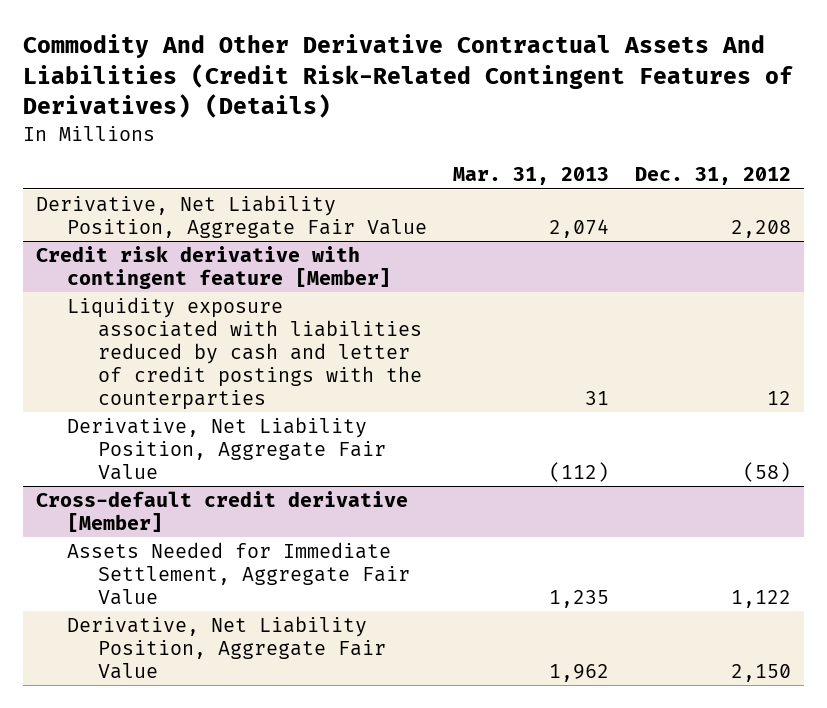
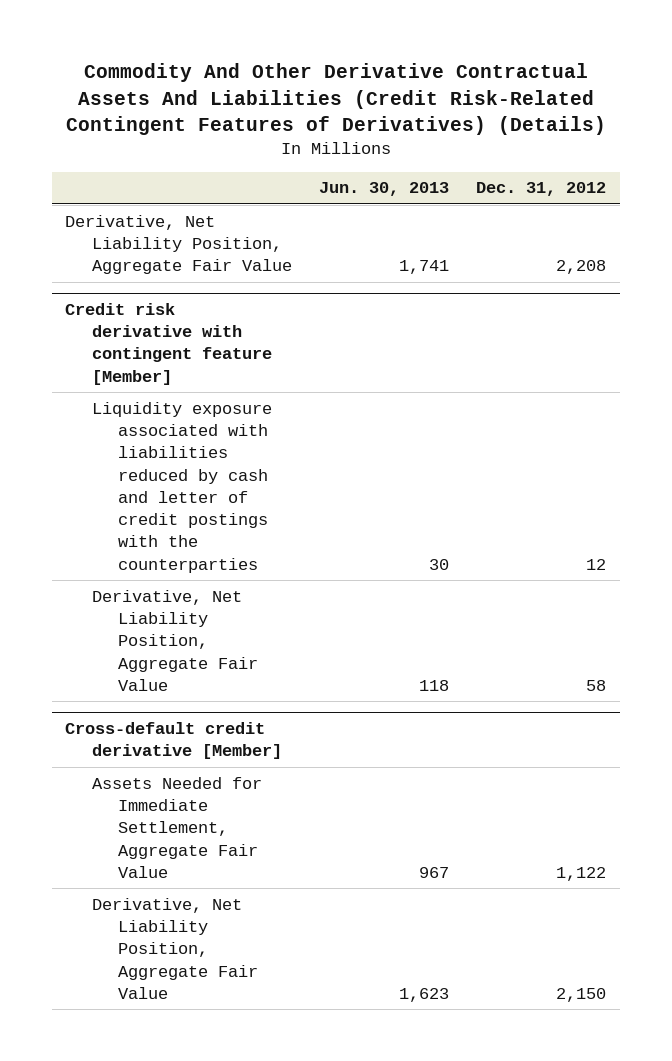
- | Mar. 31, 2013 | Dec. 31, 2012
+ | Jun. 30, 2013 | Dec. 31, 2012
@ Credit risk derivative with contingent feature [Member]
- Derivative, Net Liability Position, Aggregate Fair Value | (112) | (58)
+ Derivative, Net Liability Position, Aggregate Fair Value | 118 | 58

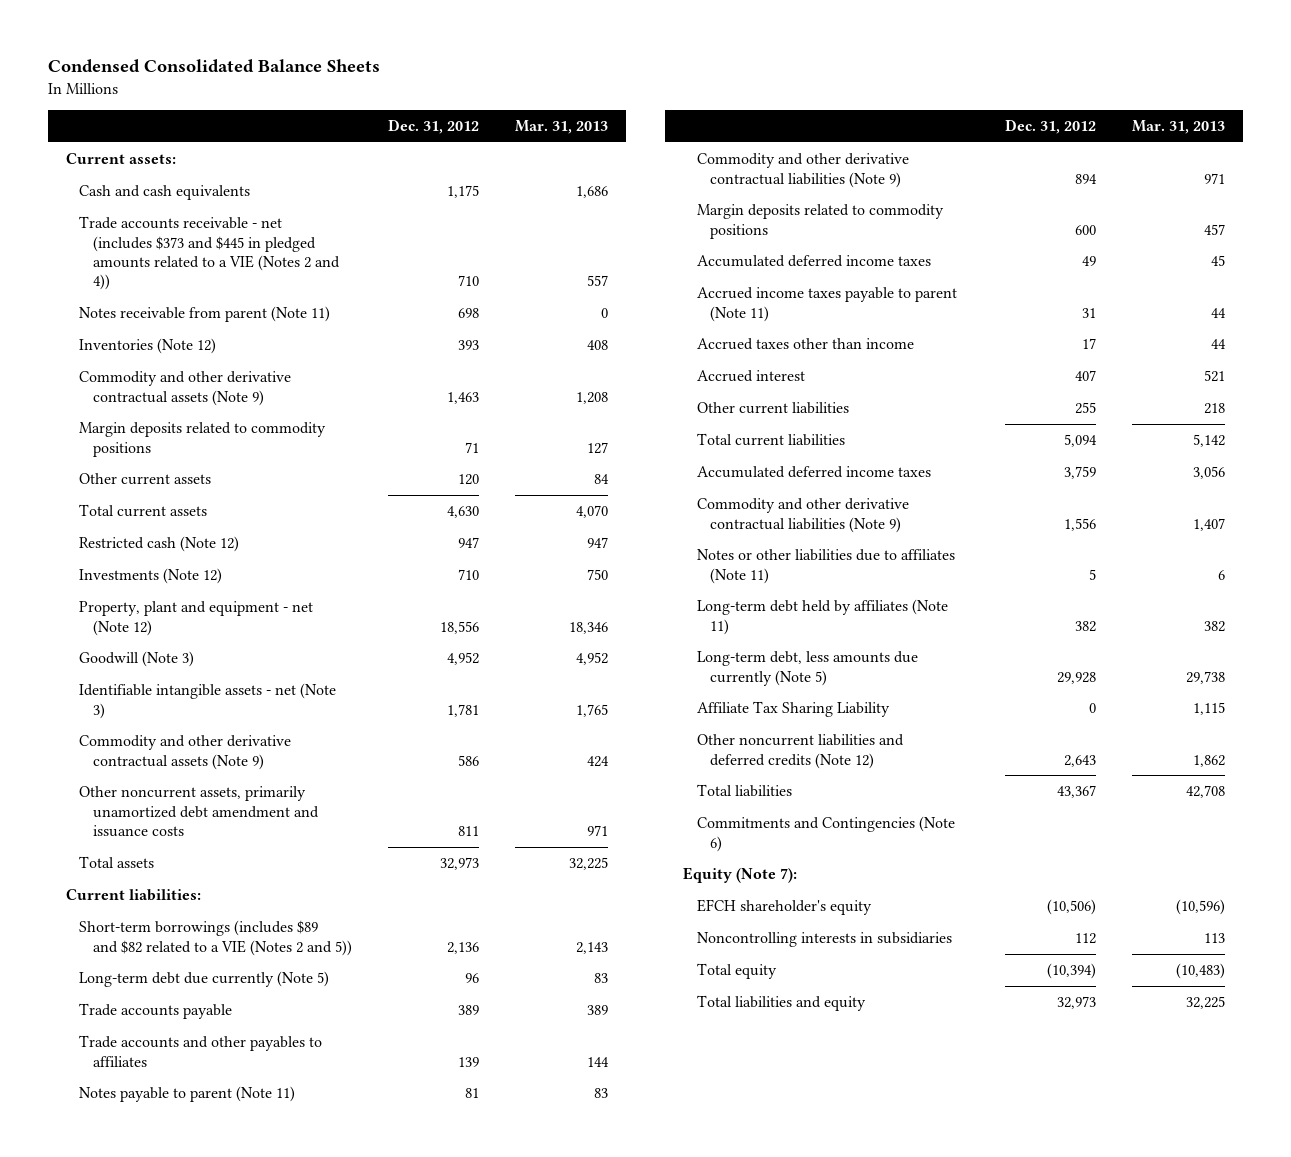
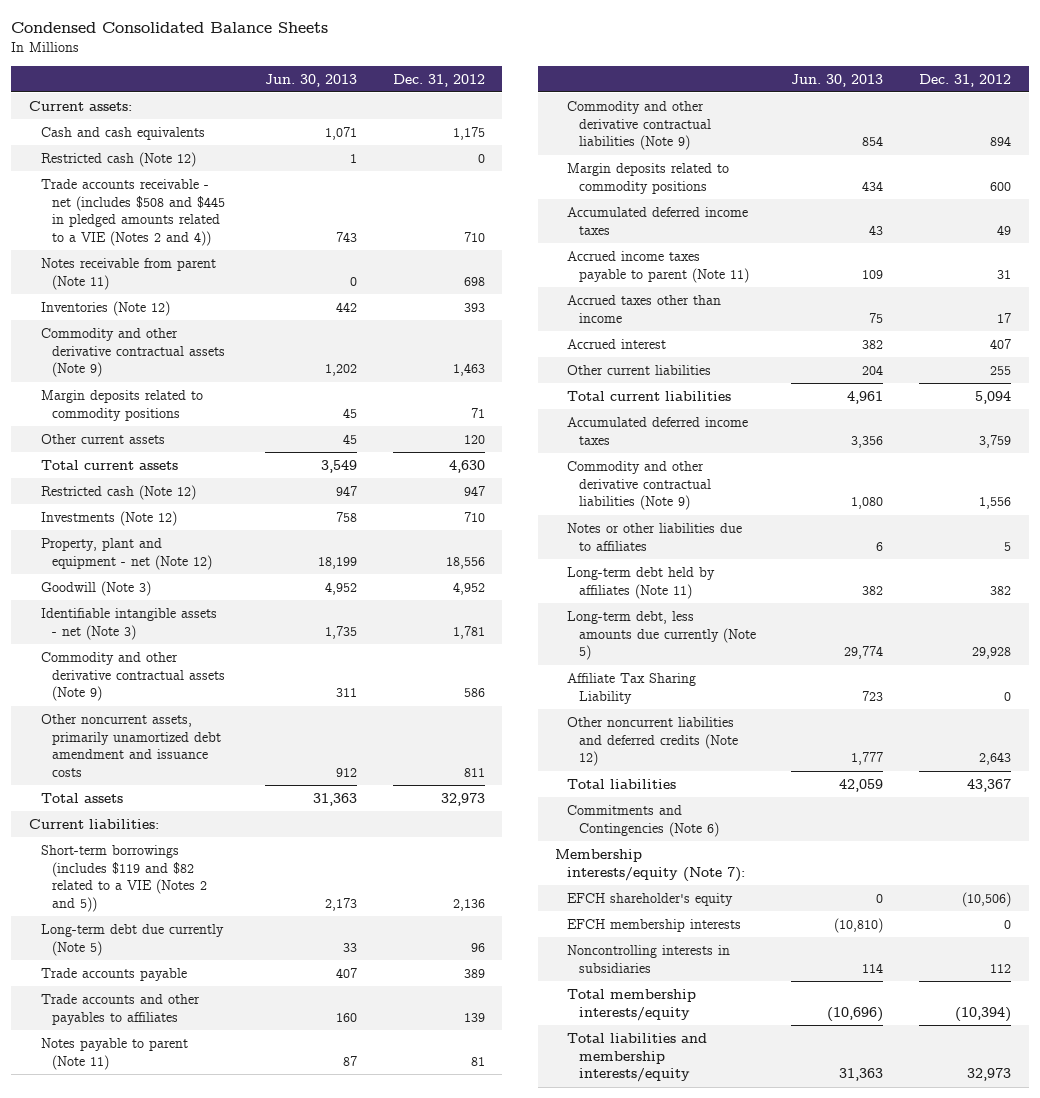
- | Dec. 31, 2012 | Mar. 31, 2013
+ | Jun. 30, 2013 | Dec. 31, 2012
- Trade accounts receivable - net (includes $373 and $445 in pledged amounts related to a VIE (Notes 2 and 4)) | 710 | 557
+ Restricted cash (Note 12) | 1 | 0
+ Trade accounts receivable - net (includes $508 and $445 in pledged amounts related to a VIE (Notes 2 and 4)) | 743 | 710
- Short-term borrowings (includes $89 and $82 related to a VIE (Notes 2 and 5)) | 2,136 | 2,143
+ Short-term borrowings (includes $119 and $82 related to a VIE (Notes 2 and 5)) | 2,173 | 2,136
- Notes or other liabilities due to affiliates (Note 11) | 5 | 6
+ Notes or other liabilities due to affiliates | 6 | 5
- Equity (Note 7):
+ Membership interests/equity (Note 7):
+ EFCH membership interests | (10,810) | 0
- Total equity | (10,394) | (10,483)
- Total liabilities and equity | 32,973 | 32,225
+ Total membership interests/equity | (10,696) | (10,394)
+ Total liabilities and membership interests/equity | 31,363 | 32,973

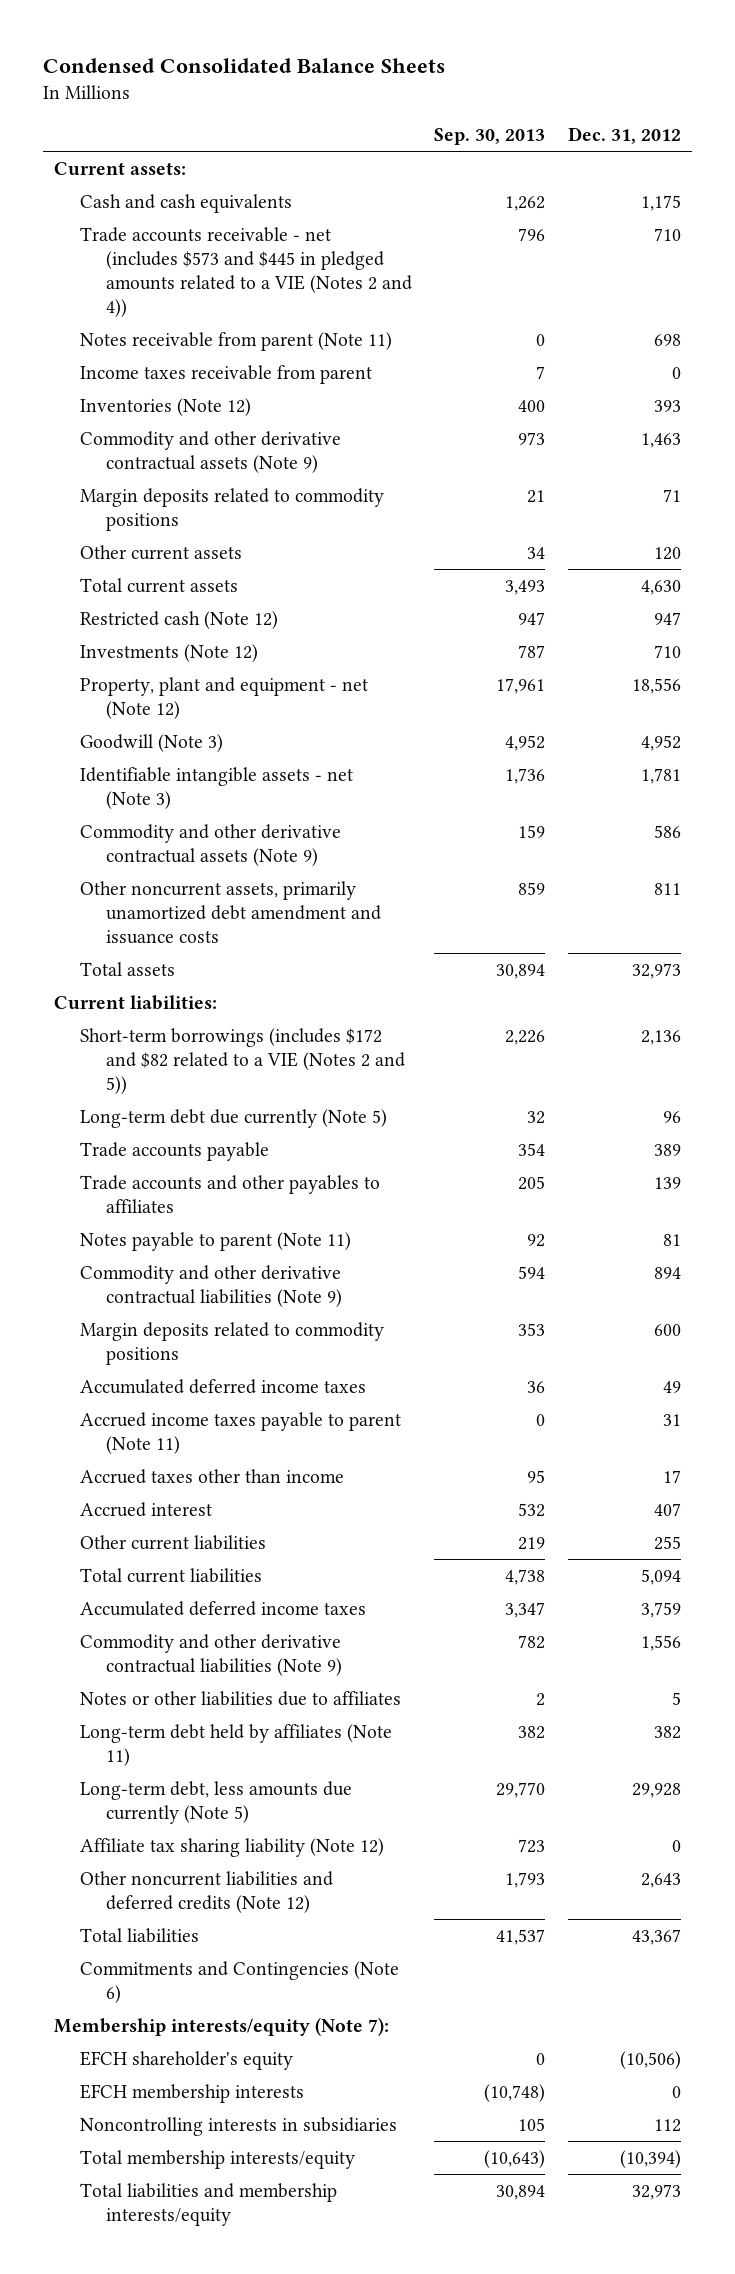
- | Jun. 30, 2013 | Dec. 31, 2012
+ | Sep. 30, 2013 | Dec. 31, 2012
- Restricted cash (Note 12) | 1 | 0
- Trade accounts receivable - net (includes $508 and $445 in pledged amounts related to a VIE (Notes 2 and 4)) | 743 | 710
+ Trade accounts receivable - net (includes $573 and $445 in pledged amounts related to a VIE (Notes 2 and 4)) | 796 | 710
+ Income taxes receivable from parent | 7 | 0
- Short-term borrowings (includes $119 and $82 related to a VIE (Notes 2 and 5)) | 2,173 | 2,136
+ Short-term borrowings (includes $172 and $82 related to a VIE (Notes 2 and 5)) | 2,226 | 2,136
- Affiliate Tax Sharing Liability | 723 | 0
+ Affiliate tax sharing liability (Note 12) | 723 | 0

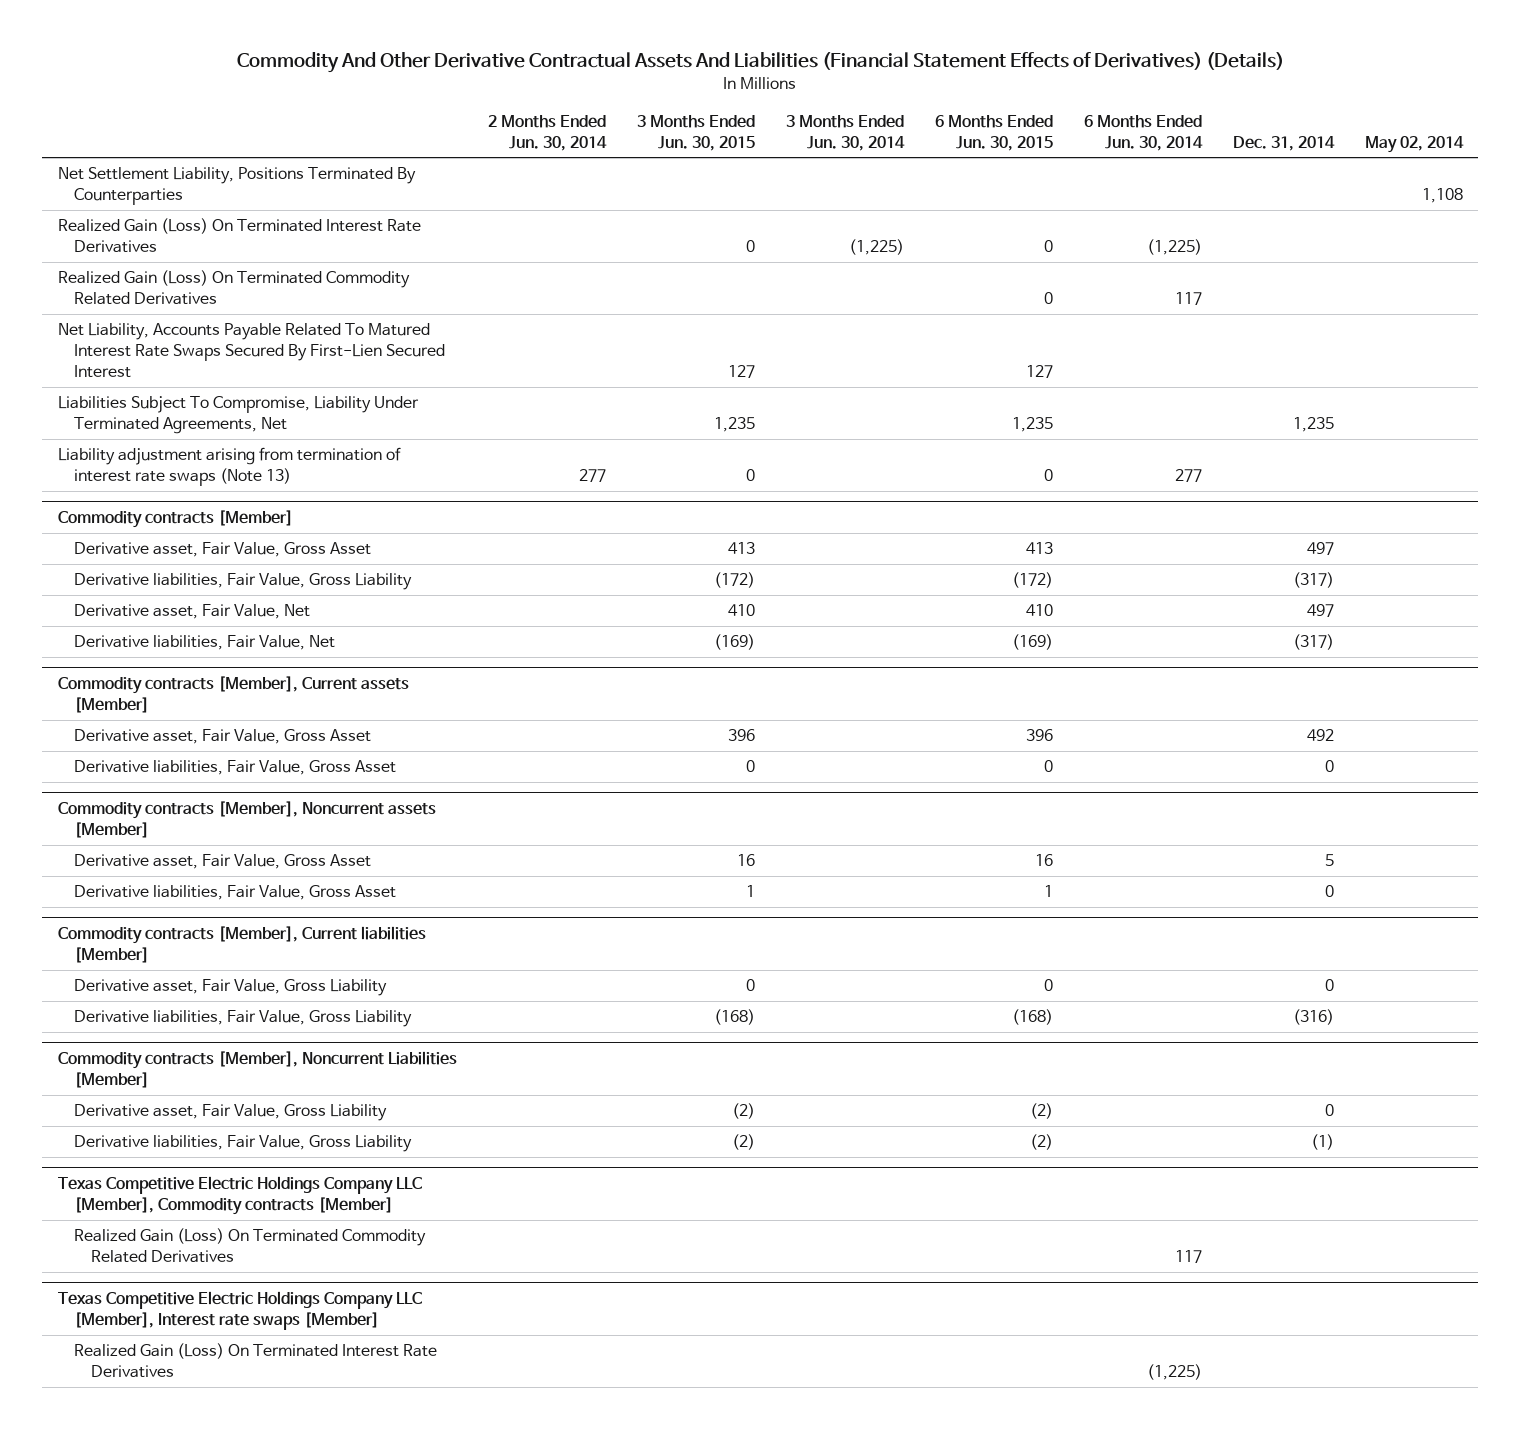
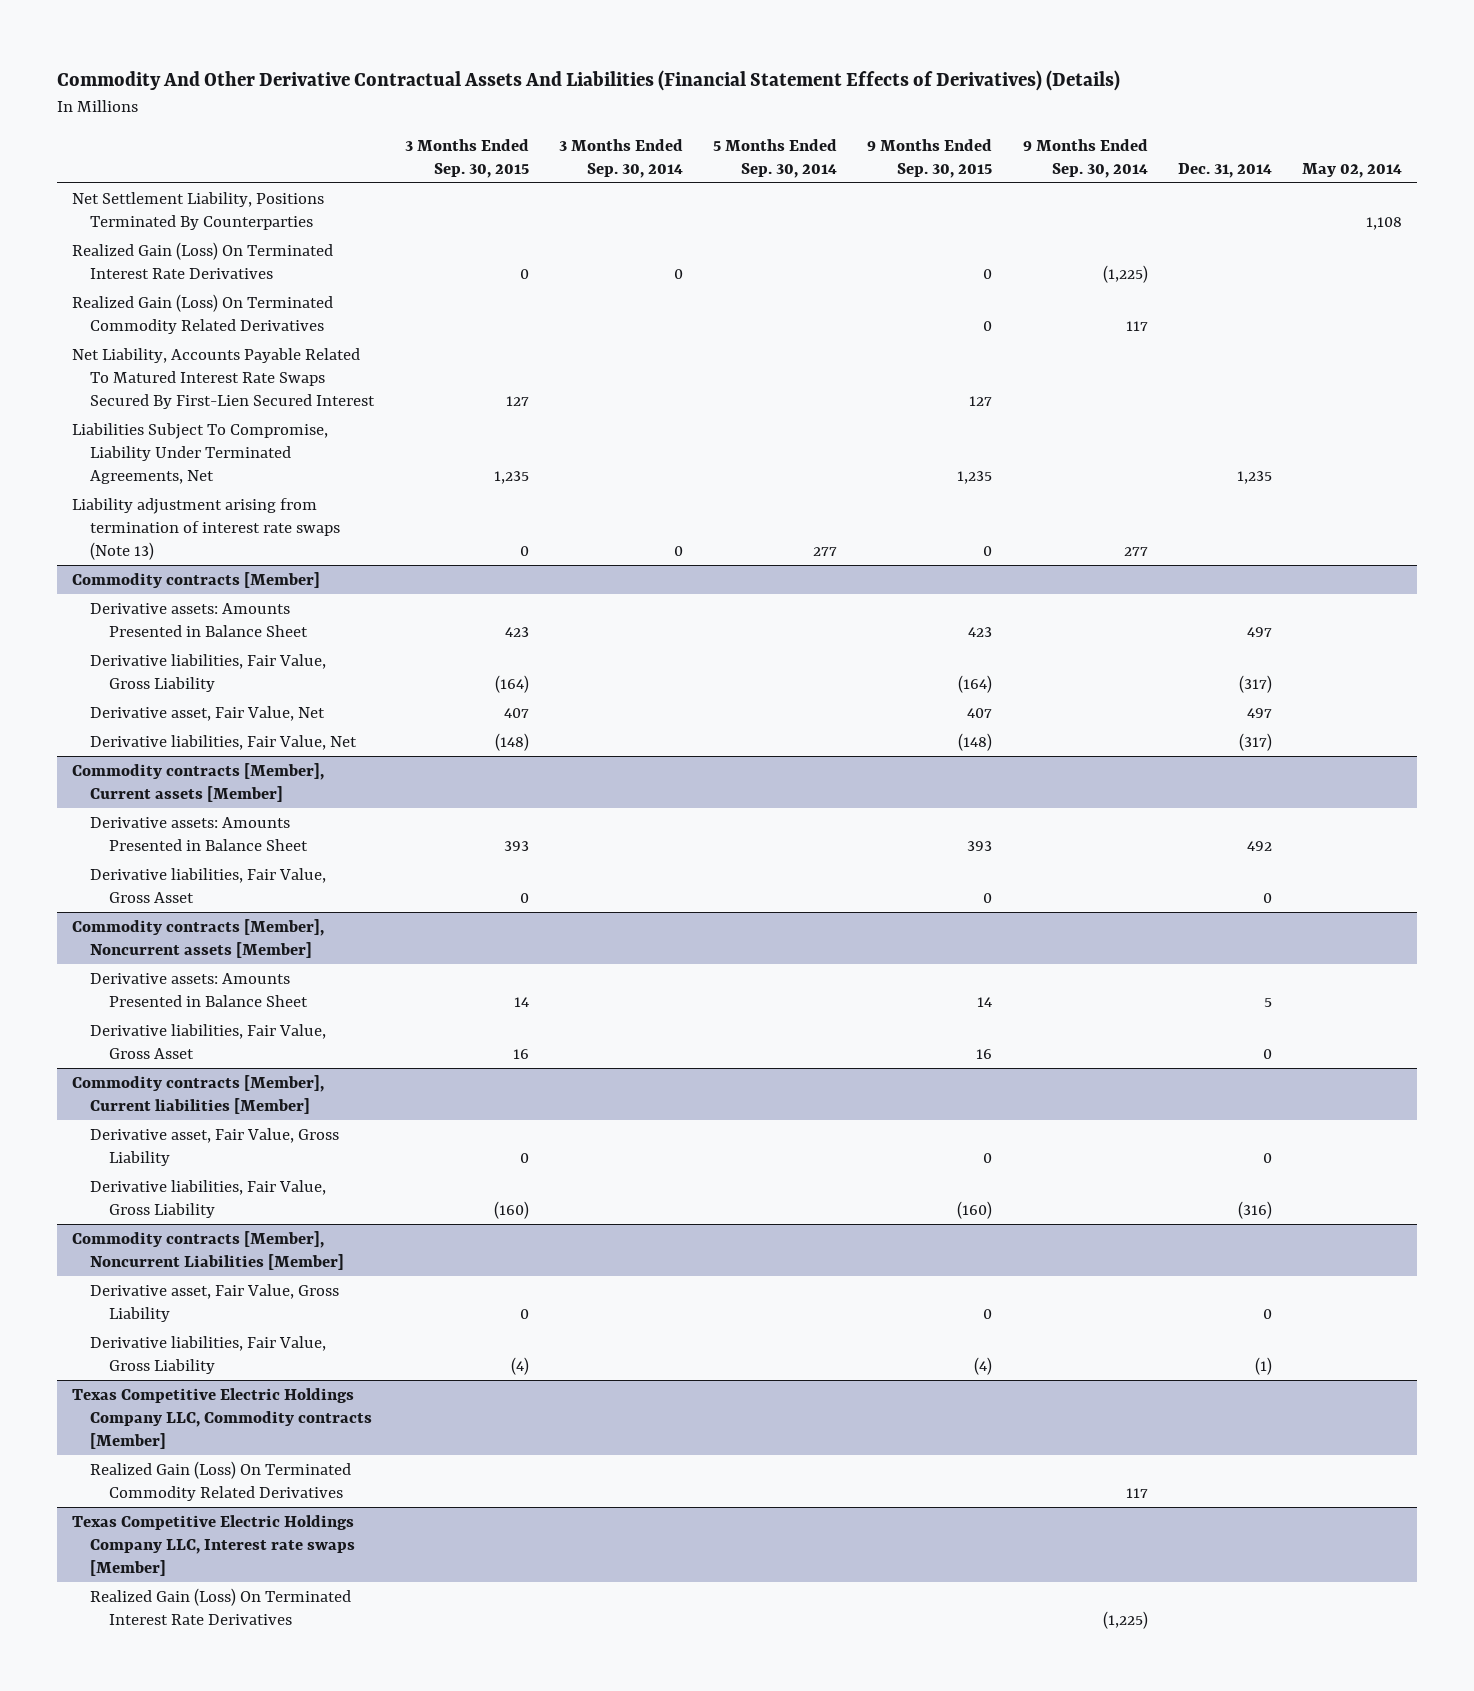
- | 2 Months Ended Jun. 30, 2014 | 3 Months Ended Jun. 30, 2015 | 3 Months Ended Jun. 30, 2014 | 6 Months Ended Jun. 30, 2015 | 6 Months Ended Jun. 30, 2014 | Dec. 31, 2014 | May 02, 2014
+ | 3 Months Ended Sep. 30, 2015 | 3 Months Ended Sep. 30, 2014 | 5 Months Ended Sep. 30, 2014 | 9 Months Ended Sep. 30, 2015 | 9 Months Ended Sep. 30, 2014 | Dec. 31, 2014 | May 02, 2014
@ Commodity contracts [Member]
- Derivative asset, Fair Value, Gross Asset | | 413 | | 413 | | 497 |
+ Derivative assets: Amounts Presented in Balance Sheet | 423 | | | 423 | | 497 |
@ Commodity contracts [Member], Current assets [Member]
- Derivative asset, Fair Value, Gross Asset | | 396 | | 396 | | 492 |
+ Derivative assets: Amounts Presented in Balance Sheet | 393 | | | 393 | | 492 |
@ Commodity contracts [Member], Noncurrent assets [Member]
- Derivative asset, Fair Value, Gross Asset | | 16 | | 16 | | 5 |
+ Derivative assets: Amounts Presented in Balance Sheet | 14 | | | 14 | | 5 |
- Texas Competitive Electric Holdings Company LLC [Member], Commodity contracts [Member]
+ Texas Competitive Electric Holdings Company LLC, Commodity contracts [Member]
- Texas Competitive Electric Holdings Company LLC [Member], Interest rate swaps [Member]
+ Texas Competitive Electric Holdings Company LLC, Interest rate swaps [Member]

